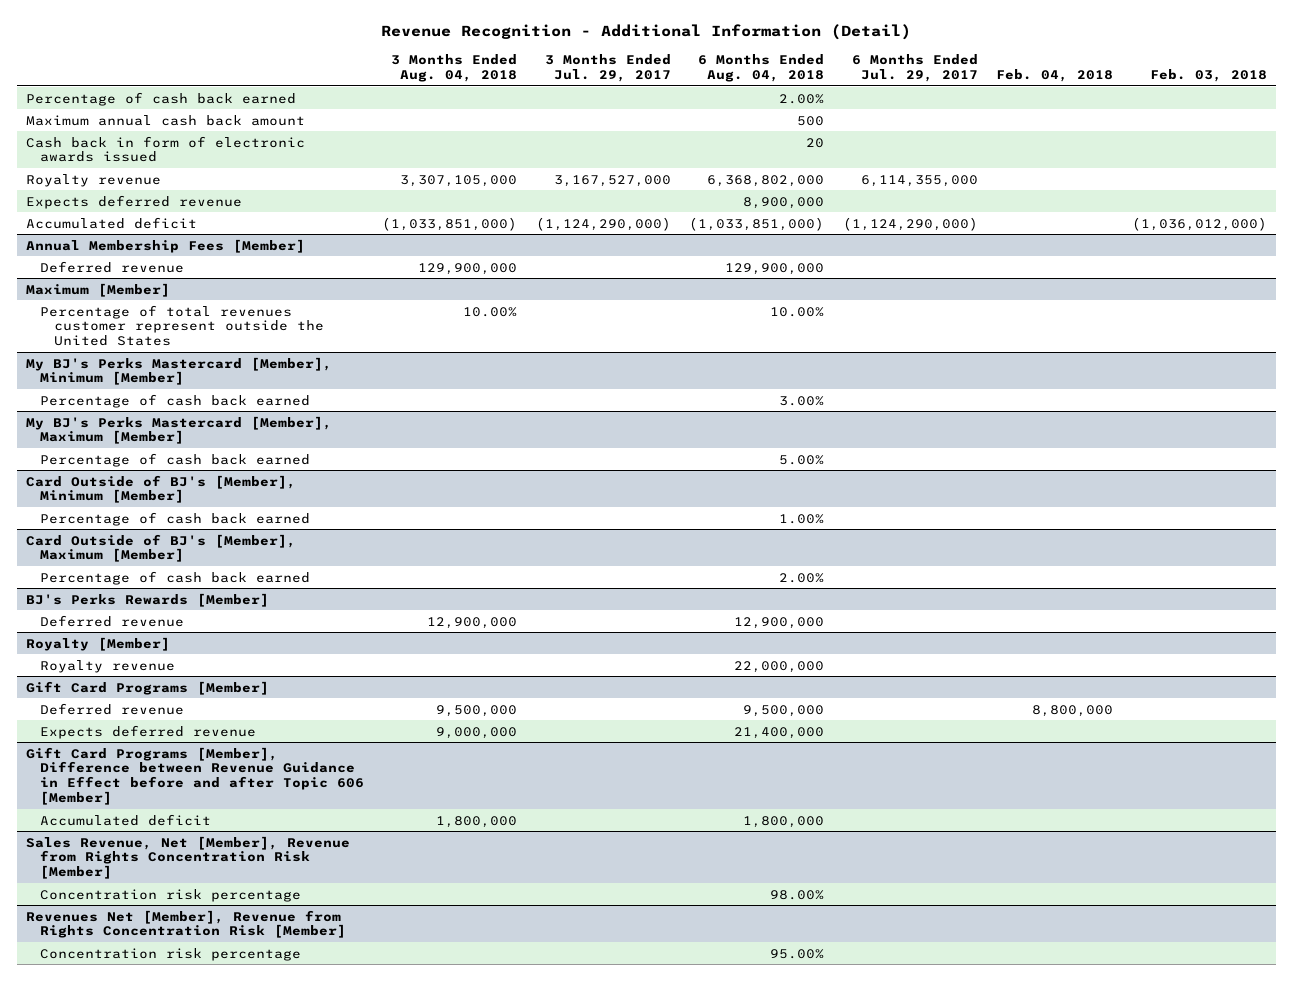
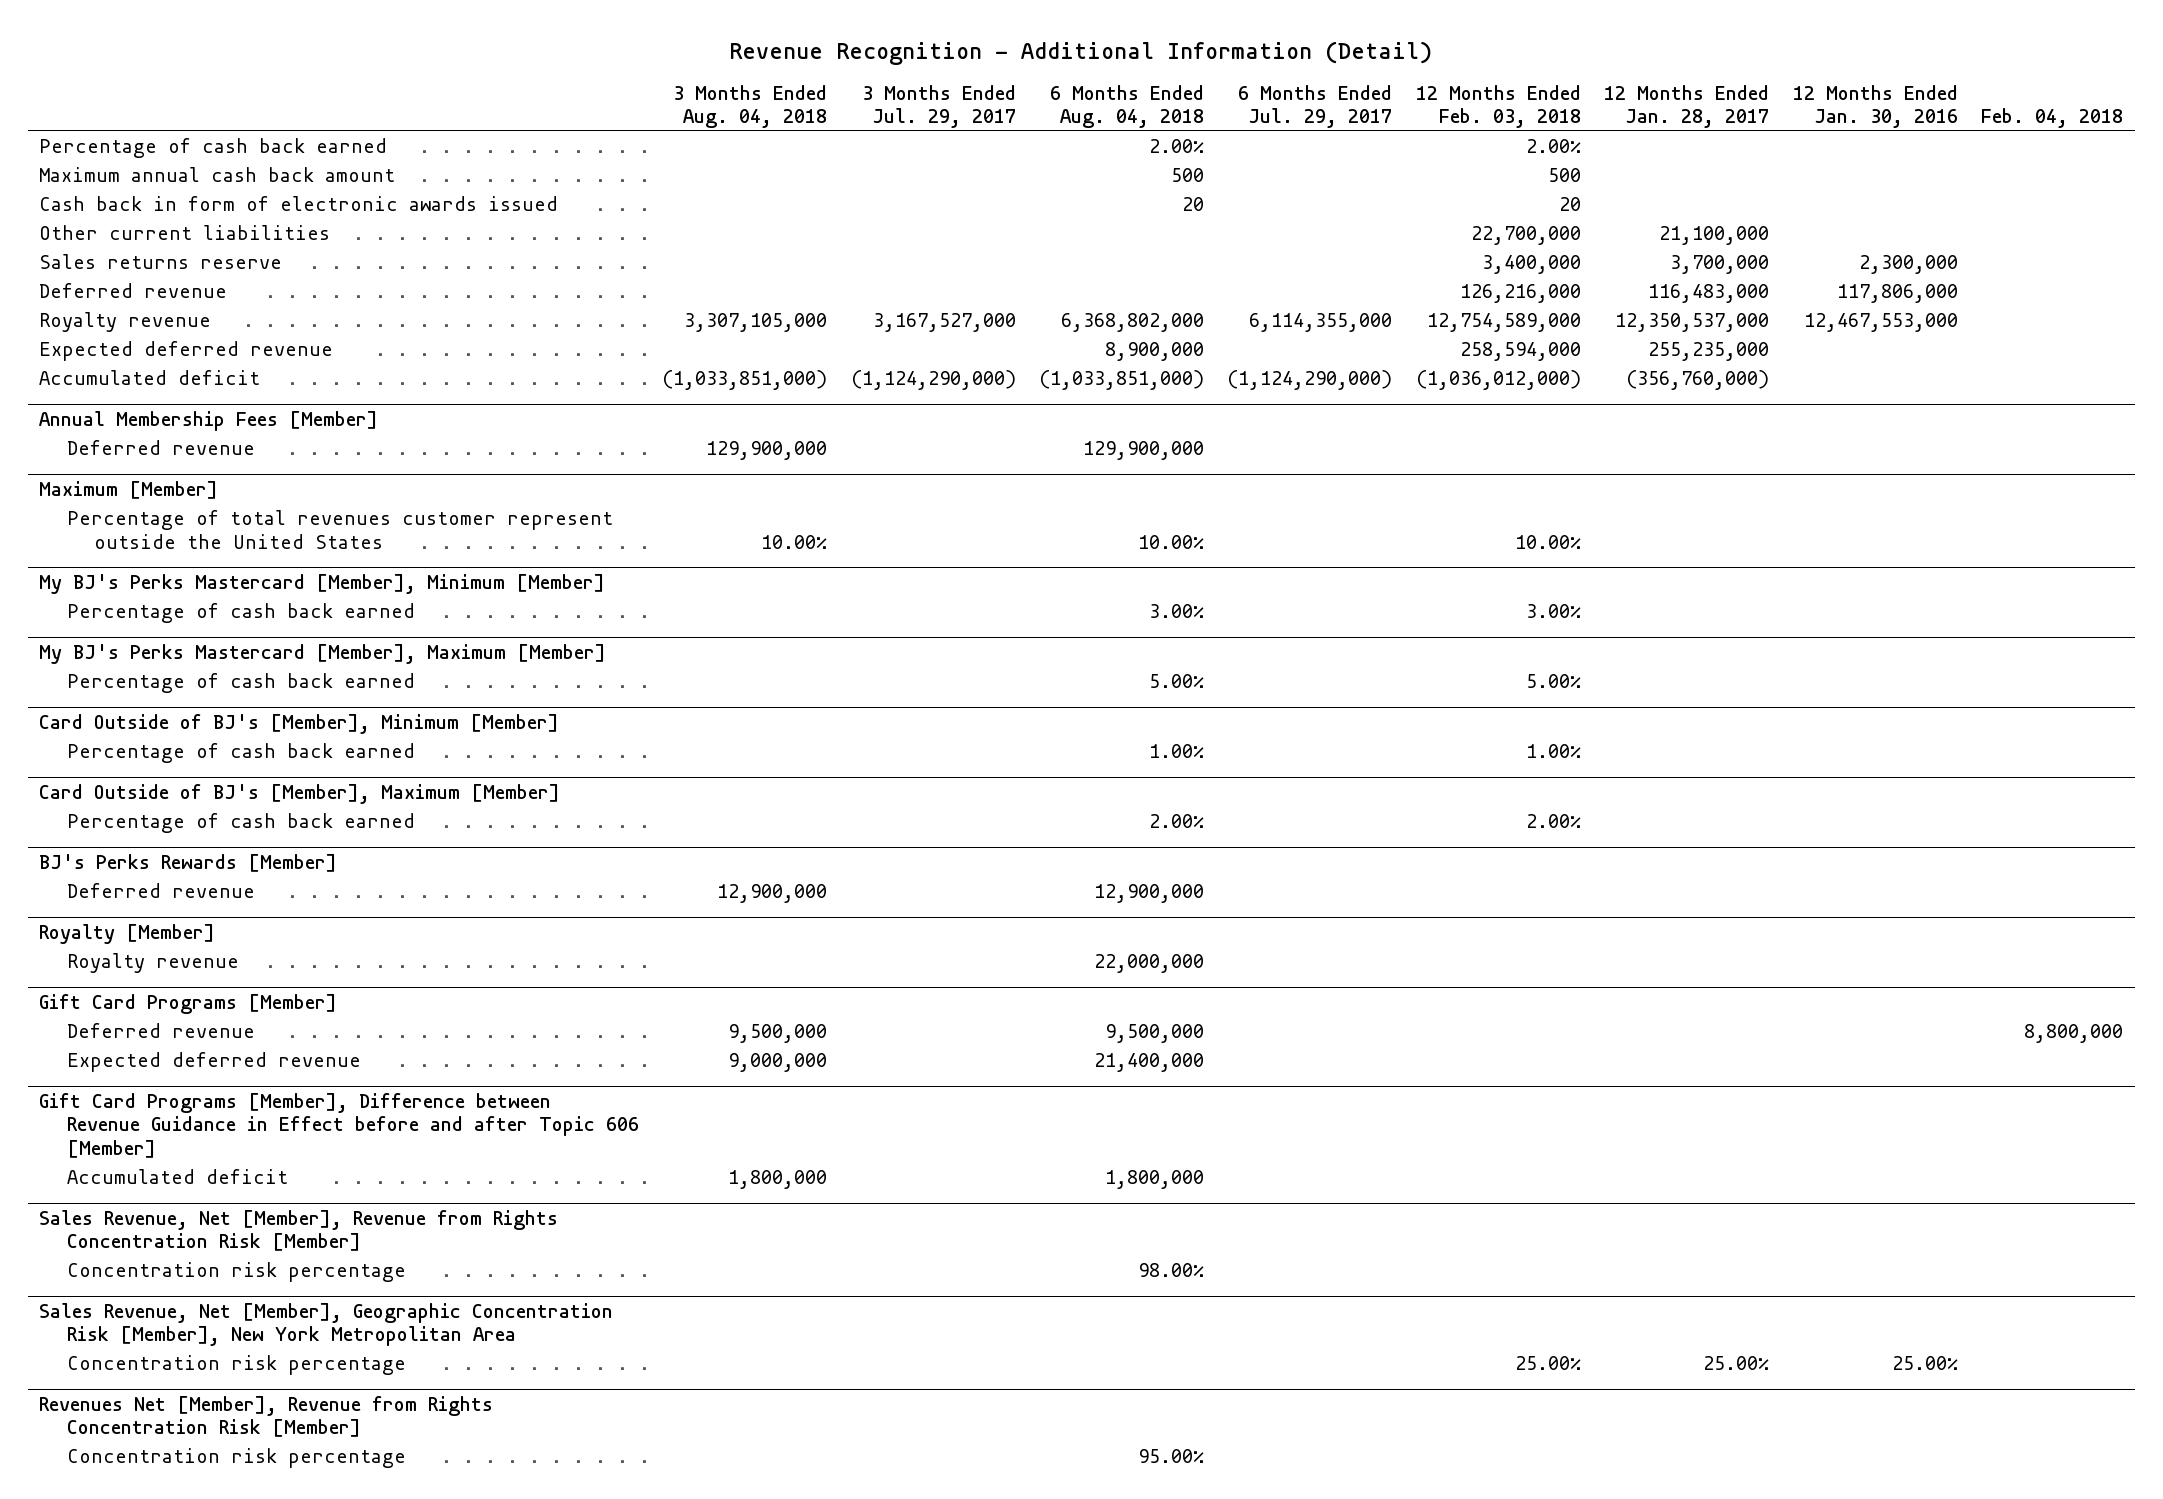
- | 3 Months Ended Aug. 04, 2018 | 3 Months Ended Jul. 29, 2017 | 6 Months Ended Aug. 04, 2018 | 6 Months Ended Jul. 29, 2017 | Feb. 04, 2018 | Feb. 03, 2018
+ | 3 Months Ended Aug. 04, 2018 | 3 Months Ended Jul. 29, 2017 | 6 Months Ended Aug. 04, 2018 | 6 Months Ended Jul. 29, 2017 | 12 Months Ended Feb. 03, 2018 | 12 Months Ended Jan. 28, 2017 | 12 Months Ended Jan. 30, 2016 | Feb. 04, 2018
+ Other current liabilities | | | | | 22,700,000 | 21,100,000 | |
+ Sales returns reserve | | | | | 3,400,000 | 3,700,000 | 2,300,000 |
+ Deferred revenue | | | | | 126,216,000 | 116,483,000 | 117,806,000 |
- Expects deferred revenue | | | 8,900,000 | | |
+ Expected deferred revenue | | | 8,900,000 | | 258,594,000 | 255,235,000 | |
@ Gift Card Programs [Member]
- Expects deferred revenue | 9,000,000 | | 21,400,000 | | |
+ Expected deferred revenue | 9,000,000 | | 21,400,000 | | | | |
+ Sales Revenue, Net [Member], Geographic Concentration Risk [Member], New York Metropolitan Area
+ Concentration risk percentage | | | | | 25.00% | 25.00% | 25.00% |

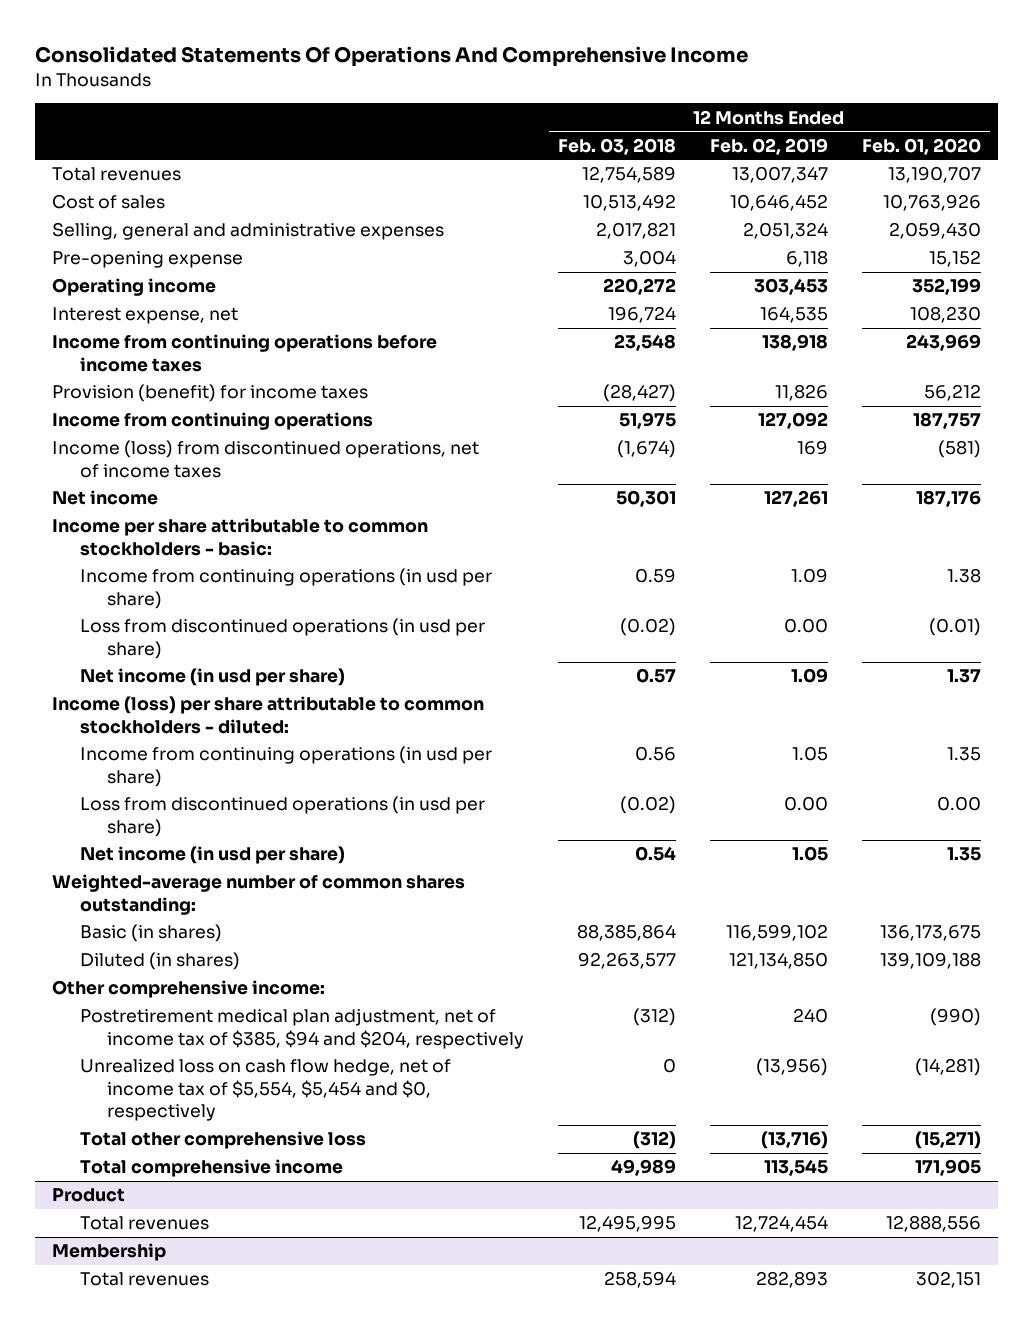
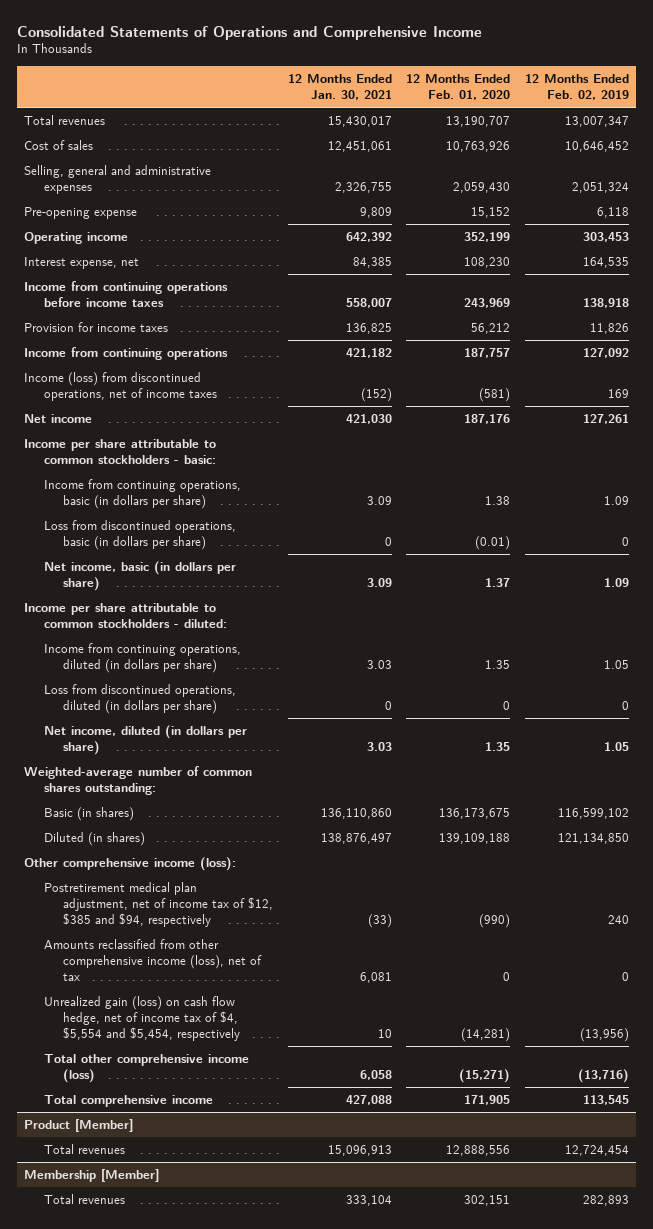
- Consolidated Statements Of Operations And Comprehensive Income
+ Consolidated Statements of Operations and Comprehensive Income
- | 12 Months Ended Feb. 03, 2018 | 12 Months Ended Feb. 02, 2019 | 12 Months Ended Feb. 01, 2020
+ | 12 Months Ended Jan. 30, 2021 | 12 Months Ended Feb. 01, 2020 | 12 Months Ended Feb. 02, 2019
- Provision (benefit) for income taxes | (28,427) | 11,826 | 56,212
+ Provision for income taxes | 136,825 | 56,212 | 11,826
- Income from continuing operations (in usd per share) | 0.59 | 1.09 | 1.38
- Loss from discontinued operations (in usd per share) | (0.02) | 0.00 | (0.01)
- Net income (in usd per share) | 0.57 | 1.09 | 1.37
- Income (loss) per share attributable to common stockholders - diluted:
- Income from continuing operations (in usd per share) | 0.56 | 1.05 | 1.35
- Loss from discontinued operations (in usd per share) | (0.02) | 0.00 | 0.00
- Net income (in usd per share) | 0.54 | 1.05 | 1.35
+ Income from continuing operations, basic (in dollars per share) | 3.09 | 1.38 | 1.09
+ Loss from discontinued operations, basic (in dollars per share) | 0 | (0.01) | 0
+ Net income, basic (in dollars per share) | 3.09 | 1.37 | 1.09
+ Income per share attributable to common stockholders - diluted:
+ Income from continuing operations, diluted (in dollars per share) | 3.03 | 1.35 | 1.05
+ Loss from discontinued operations, diluted (in dollars per share) | 0 | 0 | 0
+ Net income, diluted (in dollars per share) | 3.03 | 1.35 | 1.05
- Other comprehensive income:
- Postretirement medical plan adjustment, net of income tax of $385, $94 and $204, respectively | (312) | 240 | (990)
- Unrealized loss on cash flow hedge, net of income tax of $5,554, $5,454 and $0, respectively | 0 | (13,956) | (14,281)
- Total other comprehensive loss | (312) | (13,716) | (15,271)
+ Other comprehensive income (loss):
+ Postretirement medical plan adjustment, net of income tax of $12, $385 and $94, respectively | (33) | (990) | 240
+ Amounts reclassified from other comprehensive income (loss), net of tax | 6,081 | 0 | 0
+ Unrealized gain (loss) on cash flow hedge, net of income tax of $4, $5,554 and $5,454, respectively | 10 | (14,281) | (13,956)
+ Total other comprehensive income (loss) | 6,058 | (15,271) | (13,716)
- Product
+ Product [Member]
- Membership
+ Membership [Member]

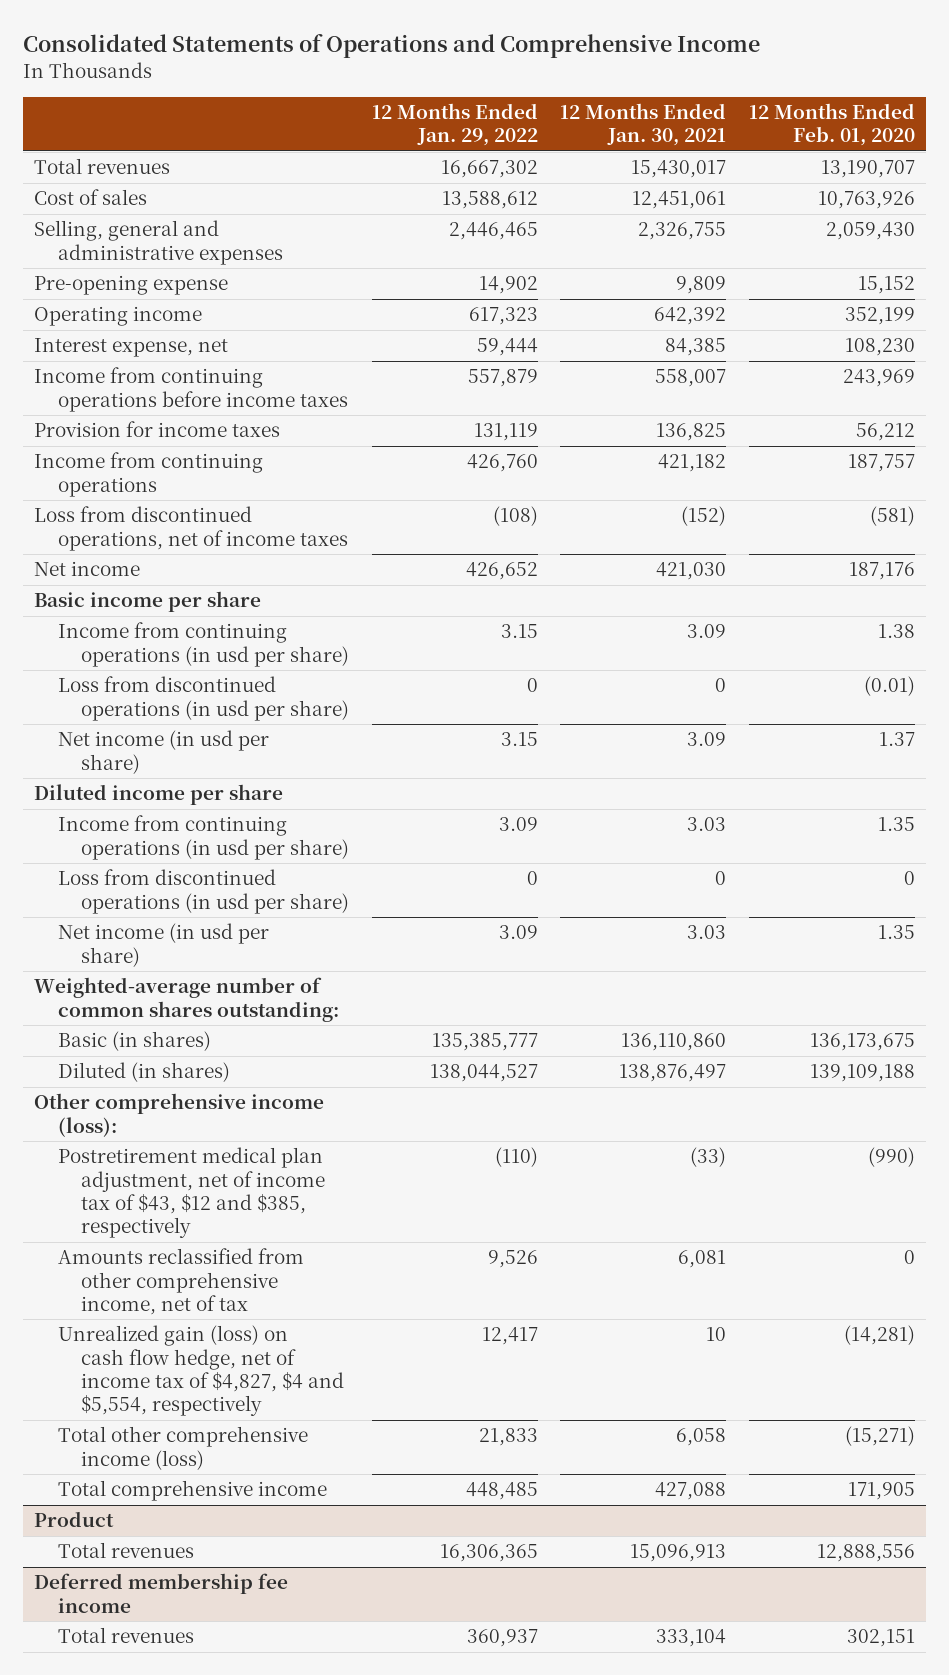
- | 12 Months Ended Jan. 30, 2021 | 12 Months Ended Feb. 01, 2020 | 12 Months Ended Feb. 02, 2019
+ | 12 Months Ended Jan. 29, 2022 | 12 Months Ended Jan. 30, 2021 | 12 Months Ended Feb. 01, 2020
- Income (loss) from discontinued operations, net of income taxes | (152) | (581) | 169
+ Loss from discontinued operations, net of income taxes | (108) | (152) | (581)
- Income per share attributable to common stockholders - basic:
- Income from continuing operations, basic (in dollars per share) | 3.09 | 1.38 | 1.09
- Loss from discontinued operations, basic (in dollars per share) | 0 | (0.01) | 0
- Net income, basic (in dollars per share) | 3.09 | 1.37 | 1.09
- Income per share attributable to common stockholders - diluted:
- Income from continuing operations, diluted (in dollars per share) | 3.03 | 1.35 | 1.05
- Loss from discontinued operations, diluted (in dollars per share) | 0 | 0 | 0
- Net income, diluted (in dollars per share) | 3.03 | 1.35 | 1.05
+ Basic income per share
+ Income from continuing operations (in usd per share) | 3.15 | 3.09 | 1.38
+ Loss from discontinued operations (in usd per share) | 0 | 0 | (0.01)
+ Net income (in usd per share) | 3.15 | 3.09 | 1.37
+ Diluted income per share
+ Income from continuing operations (in usd per share) | 3.09 | 3.03 | 1.35
+ Loss from discontinued operations (in usd per share) | 0 | 0 | 0
+ Net income (in usd per share) | 3.09 | 3.03 | 1.35
- Postretirement medical plan adjustment, net of income tax of $12, $385 and $94, respectively | (33) | (990) | 240
- Amounts reclassified from other comprehensive income (loss), net of tax | 6,081 | 0 | 0
- Unrealized gain (loss) on cash flow hedge, net of income tax of $4, $5,554 and $5,454, respectively | 10 | (14,281) | (13,956)
+ Postretirement medical plan adjustment, net of income tax of $43, $12 and $385, respectively | (110) | (33) | (990)
+ Amounts reclassified from other comprehensive income, net of tax | 9,526 | 6,081 | 0
+ Unrealized gain (loss) on cash flow hedge, net of income tax of $4,827, $4 and $5,554, respectively | 12,417 | 10 | (14,281)
- Product [Member]
+ Product
- Membership [Member]
+ Deferred membership fee income

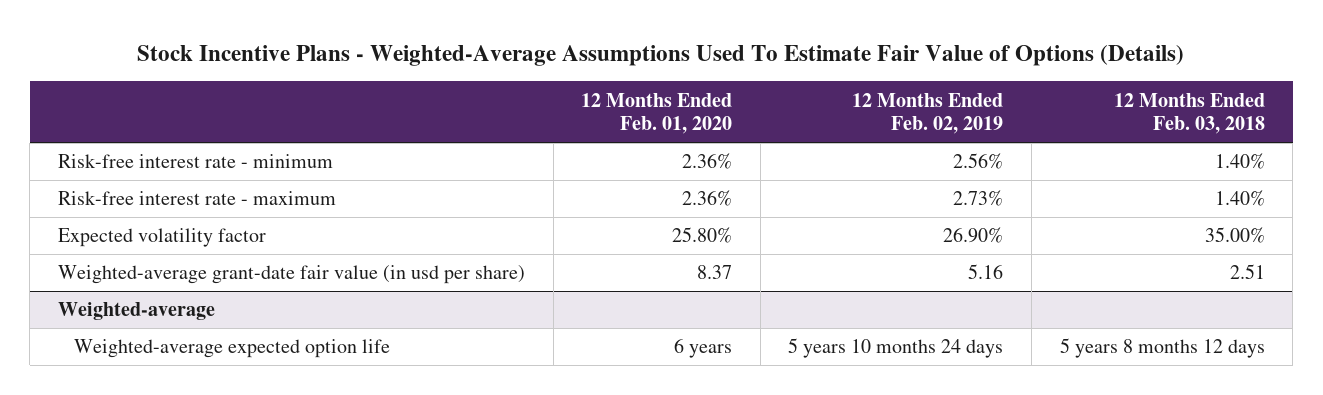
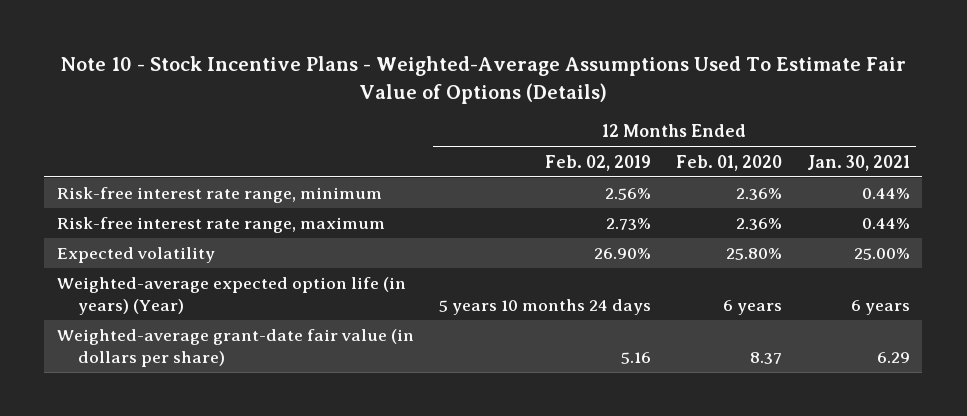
- Stock Incentive Plans - Weighted-Average Assumptions Used To Estimate Fair Value of Options (Details)
+ Note 10 - Stock Incentive Plans - Weighted-Average Assumptions Used To Estimate Fair Value of Options (Details)
- | 12 Months Ended Feb. 01, 2020 | 12 Months Ended Feb. 02, 2019 | 12 Months Ended Feb. 03, 2018
+ | 12 Months Ended Feb. 02, 2019 | 12 Months Ended Feb. 01, 2020 | 12 Months Ended Jan. 30, 2021
- Risk-free interest rate - minimum | 2.36% | 2.56% | 1.40%
- Risk-free interest rate - maximum | 2.36% | 2.73% | 1.40%
- Expected volatility factor | 25.80% | 26.90% | 35.00%
- Weighted-average grant-date fair value (in usd per share) | 8.37 | 5.16 | 2.51
- Weighted-average
- Weighted-average expected option life | 6 years | 5 years 10 months 24 days | 5 years 8 months 12 days
+ Risk-free interest rate range, minimum | 2.56% | 2.36% | 0.44%
+ Risk-free interest rate range, maximum | 2.73% | 2.36% | 0.44%
+ Expected volatility | 26.90% | 25.80% | 25.00%
+ Weighted-average expected option life (in years) (Year) | 5 years 10 months 24 days | 6 years | 6 years
+ Weighted-average grant-date fair value (in dollars per share) | 5.16 | 8.37 | 6.29

